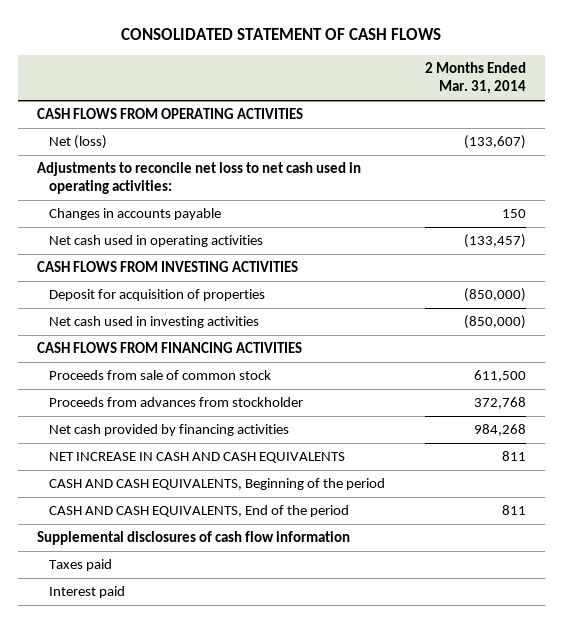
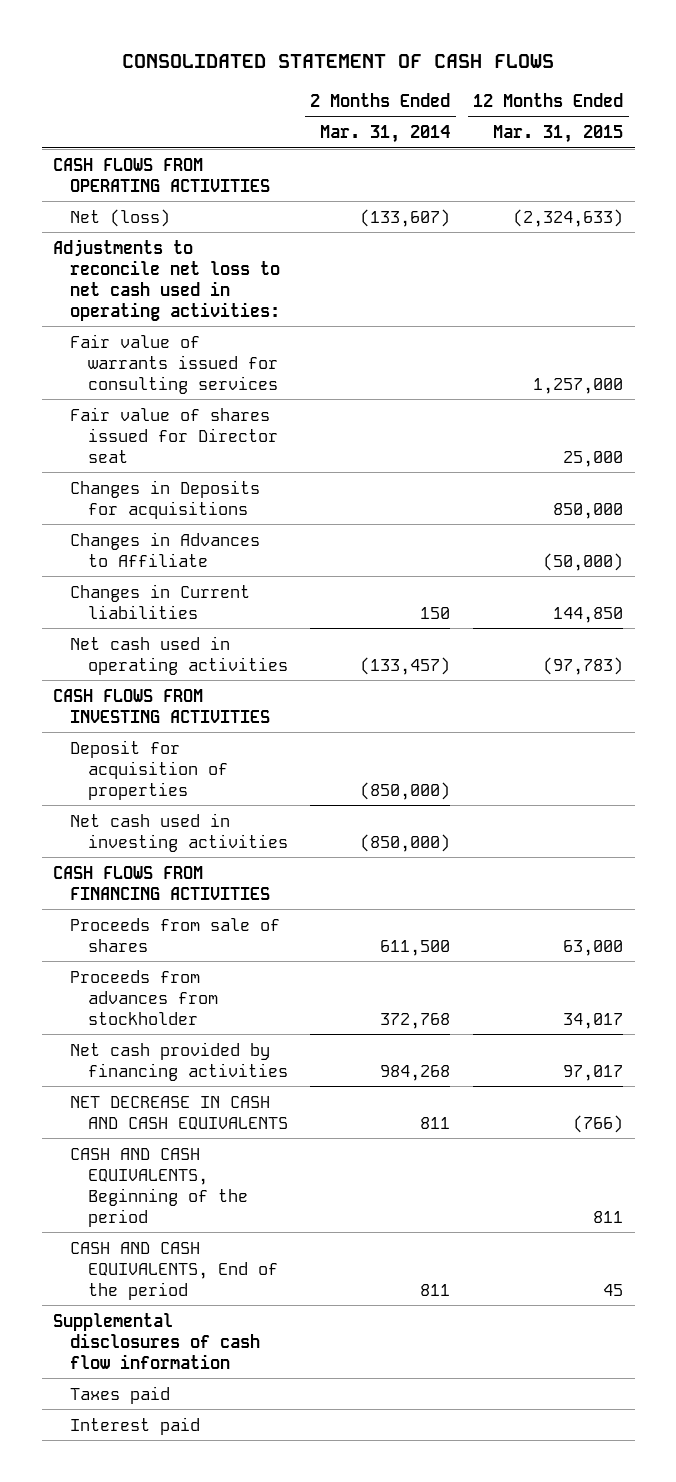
- | 2 Months Ended Mar. 31, 2014
+ | 2 Months Ended Mar. 31, 2014 | 12 Months Ended Mar. 31, 2015
- Changes in accounts payable | 150
+ Fair value of warrants issued for consulting services | | 1,257,000
+ Fair value of shares issued for Director seat | | 25,000
+ Changes in Deposits for acquisitions | | 850,000
+ Changes in Advances to Affiliate | | (50,000)
+ Changes in Current liabilities | 150 | 144,850
- Proceeds from sale of common stock | 611,500
+ Proceeds from sale of shares | 611,500 | 63,000
- NET INCREASE IN CASH AND CASH EQUIVALENTS | 811
+ NET DECREASE IN CASH AND CASH EQUIVALENTS | 811 | (766)

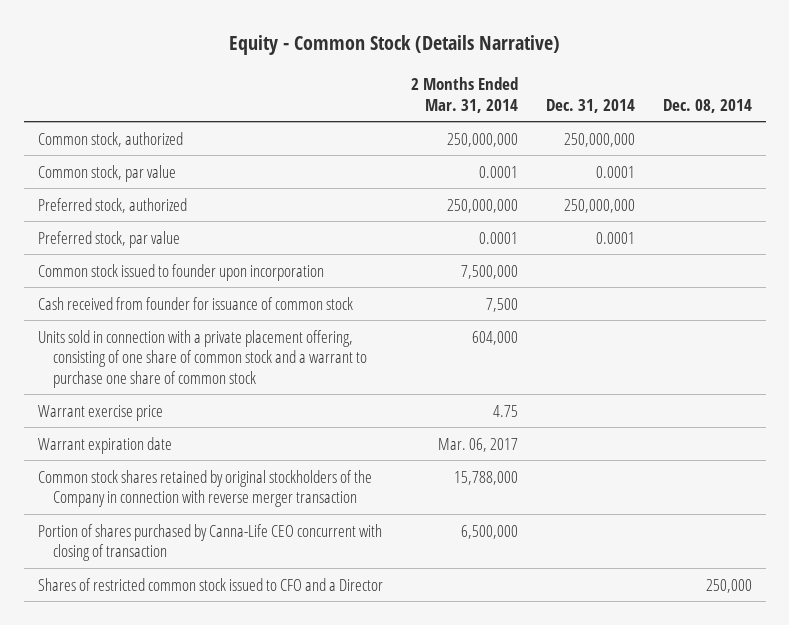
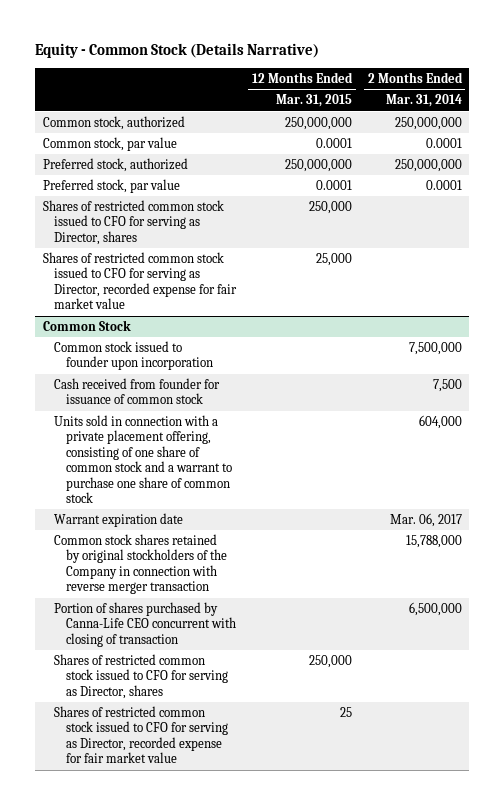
- | 2 Months Ended Mar. 31, 2014 | Dec. 31, 2014 | Dec. 08, 2014
+ | 12 Months Ended Mar. 31, 2015 | 2 Months Ended Mar. 31, 2014
+ Shares of restricted common stock issued to CFO for serving as Director, shares | 250,000 |
+ Shares of restricted common stock issued to CFO for serving as Director, recorded expense for fair market value | 25,000 |
+ Common Stock
- Warrant exercise price | 4.75 | |
- Shares of restricted common stock issued to CFO and a Director | | | 250,000
+ Shares of restricted common stock issued to CFO for serving as Director, shares | 250,000 |
+ Shares of restricted common stock issued to CFO for serving as Director, recorded expense for fair market value | 25 |

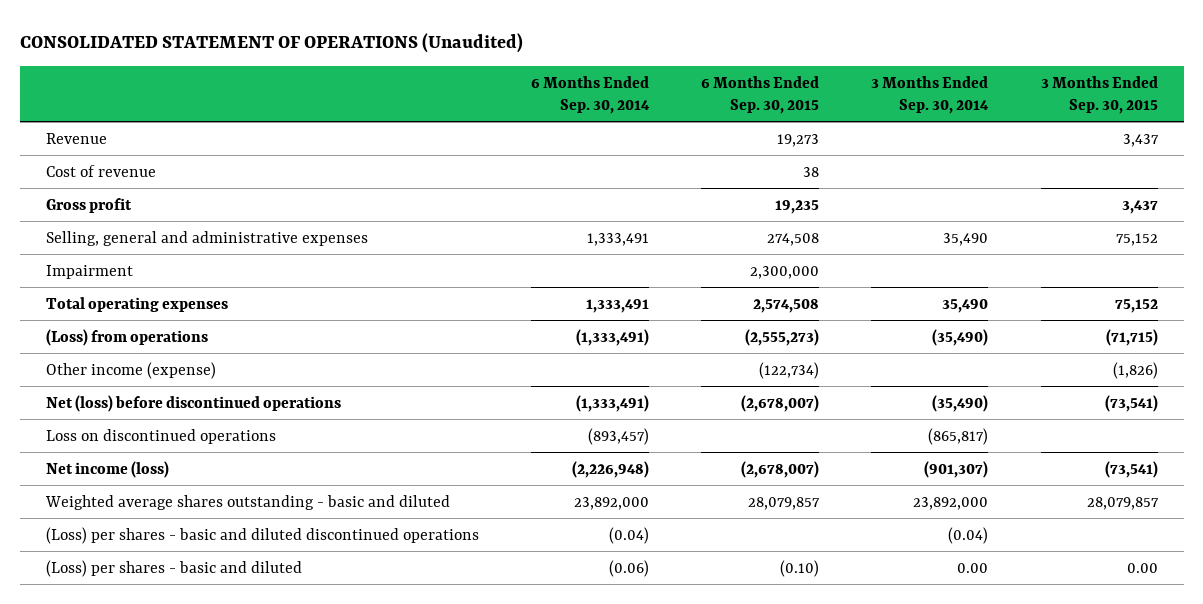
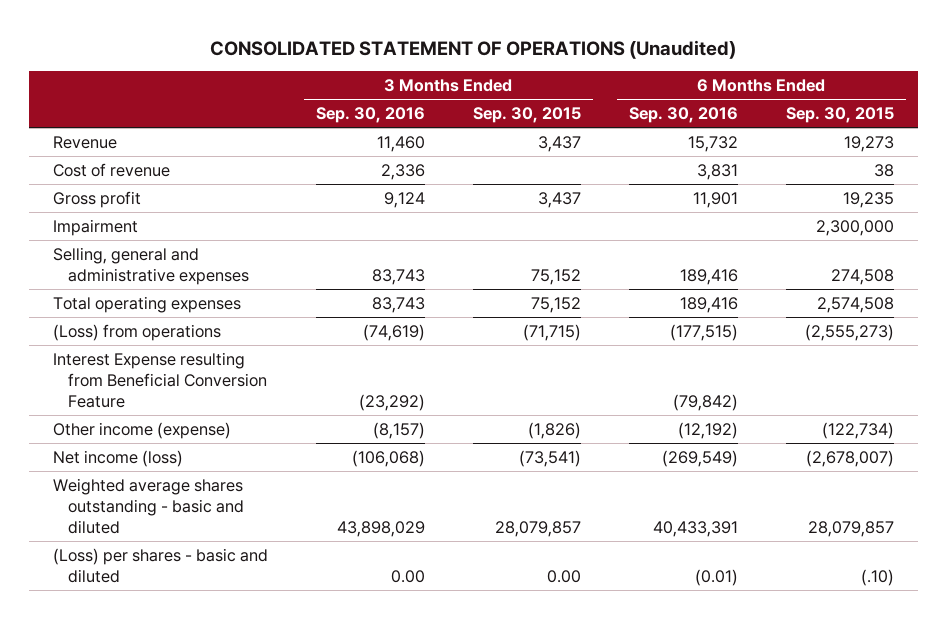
- | 6 Months Ended Sep. 30, 2014 | 6 Months Ended Sep. 30, 2015 | 3 Months Ended Sep. 30, 2014 | 3 Months Ended Sep. 30, 2015
+ | 3 Months Ended Sep. 30, 2016 | 3 Months Ended Sep. 30, 2015 | 6 Months Ended Sep. 30, 2016 | 6 Months Ended Sep. 30, 2015
moved down: Selling, general and administrative expenses | 83,743 | 75,152 | 189,416 | 274,508
+ Interest Expense resulting from Beneficial Conversion Feature | (23,292) | | (79,842) |
- Net (loss) before discontinued operations | (1,333,491) | (2,678,007) | (35,490) | (73,541)
- Loss on discontinued operations | (893,457) | | (865,817) |
- (Loss) per shares - basic and diluted discontinued operations | (0.04) | | (0.04) |
- (Loss) per shares - basic and diluted | (0.06) | (0.10) | 0.00 | 0.00
+ (Loss) per shares - basic and diluted | 0.00 | 0.00 | (0.01) | (.10)

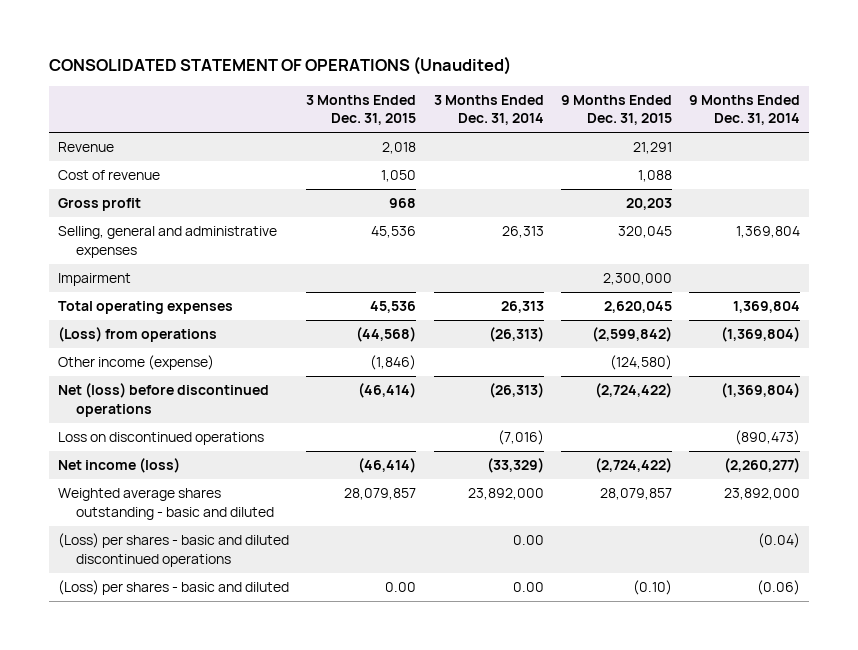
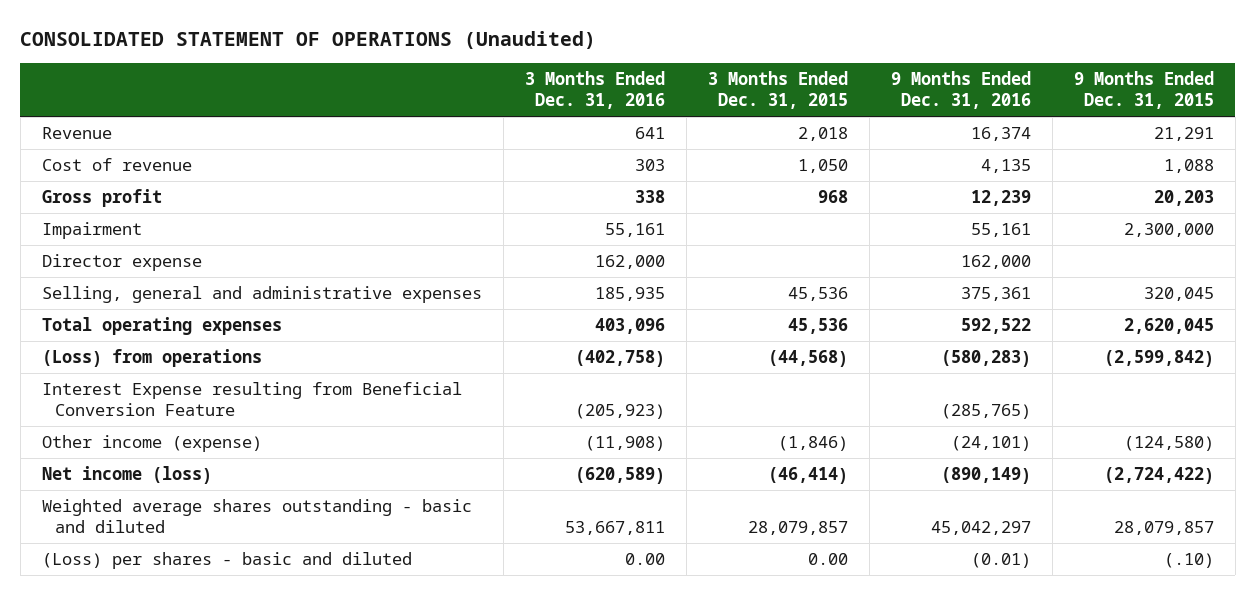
- | 3 Months Ended Dec. 31, 2015 | 3 Months Ended Dec. 31, 2014 | 9 Months Ended Dec. 31, 2015 | 9 Months Ended Dec. 31, 2014
+ | 3 Months Ended Dec. 31, 2016 | 3 Months Ended Dec. 31, 2015 | 9 Months Ended Dec. 31, 2016 | 9 Months Ended Dec. 31, 2015
+ Director expense | 162,000 | | 162,000 |
moved down: Selling, general and administrative expenses | 185,935 | 45,536 | 375,361 | 320,045
+ Interest Expense resulting from Beneficial Conversion Feature | (205,923) | | (285,765) |
- Net (loss) before discontinued operations | (46,414) | (26,313) | (2,724,422) | (1,369,804)
- Loss on discontinued operations | | (7,016) | | (890,473)
- (Loss) per shares - basic and diluted discontinued operations | | 0.00 | | (0.04)
- (Loss) per shares - basic and diluted | 0.00 | 0.00 | (0.10) | (0.06)
+ (Loss) per shares - basic and diluted | 0.00 | 0.00 | (0.01) | (.10)

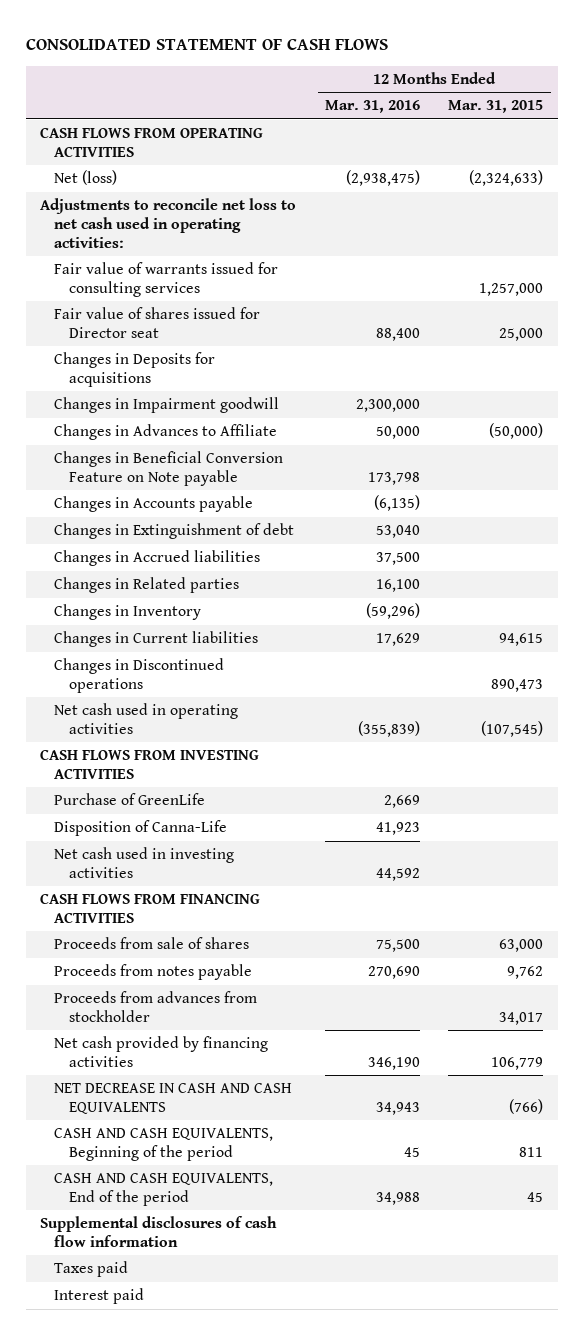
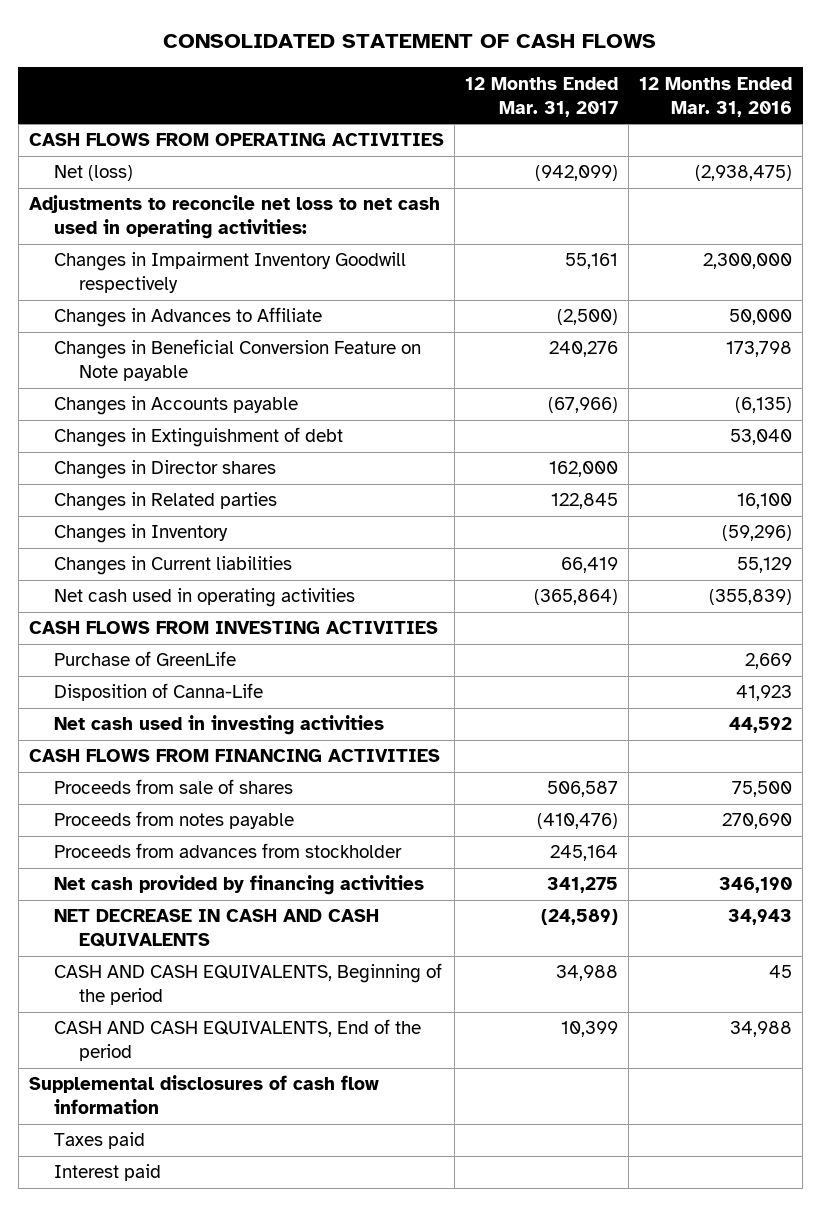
- | 12 Months Ended Mar. 31, 2016 | 12 Months Ended Mar. 31, 2015
+ | 12 Months Ended Mar. 31, 2017 | 12 Months Ended Mar. 31, 2016
- Fair value of warrants issued for consulting services | | 1,257,000
- Fair value of shares issued for Director seat | 88,400 | 25,000
- Changes in Deposits for acquisitions
- Changes in Impairment goodwill | 2,300,000 |
+ Changes in Impairment Inventory Goodwill respectively | 55,161 | 2,300,000
- Changes in Accrued liabilities | 37,500 |
+ Changes in Director shares | 162,000 |
- Changes in Current liabilities | 17,629 | 94,615
- Changes in Discontinued operations | | 890,473
+ Changes in Current liabilities | 66,419 | 55,129

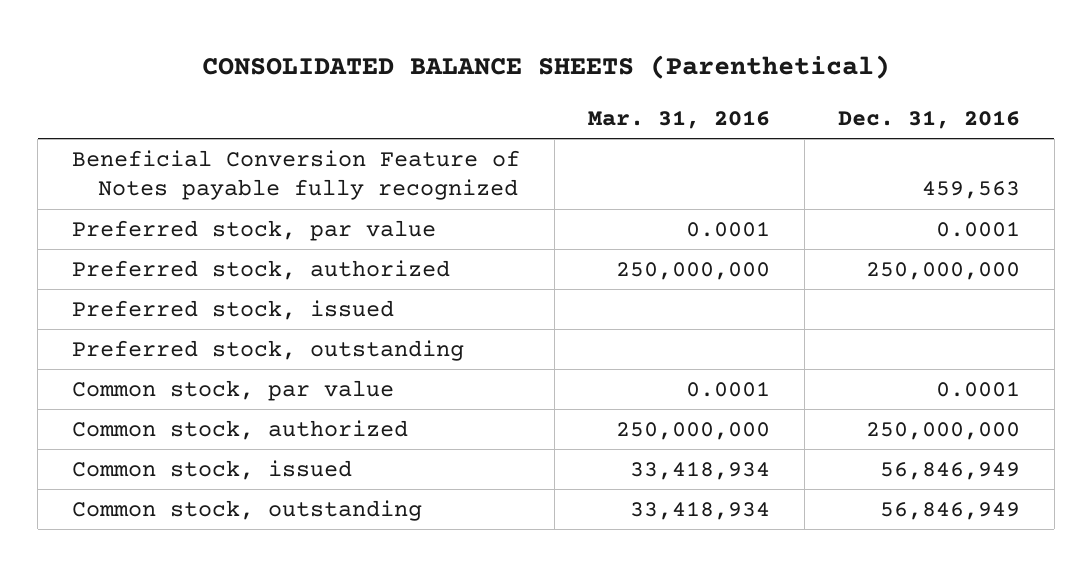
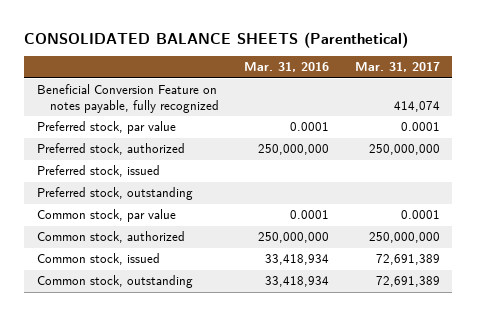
- | Mar. 31, 2016 | Dec. 31, 2016
+ | Mar. 31, 2016 | Mar. 31, 2017
- Beneficial Conversion Feature of Notes payable fully recognized | | 459,563
+ Beneficial Conversion Feature on notes payable, fully recognized | | 414,074

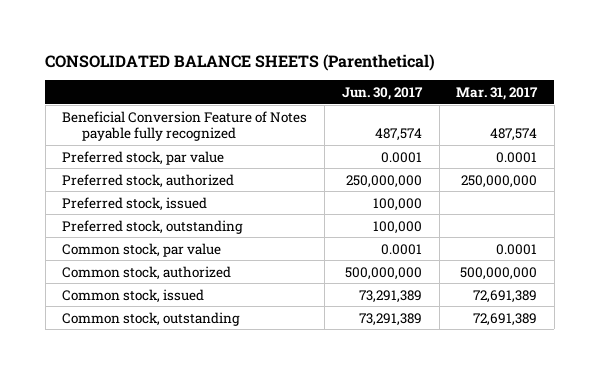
- | Mar. 31, 2016 | Mar. 31, 2017
+ | Jun. 30, 2017 | Mar. 31, 2017
- Beneficial Conversion Feature on notes payable, fully recognized | | 414,074
+ Beneficial Conversion Feature of Notes payable fully recognized | 487,574 | 487,574
- Common stock, authorized | 250,000,000 | 250,000,000
+ Common stock, authorized | 500,000,000 | 500,000,000

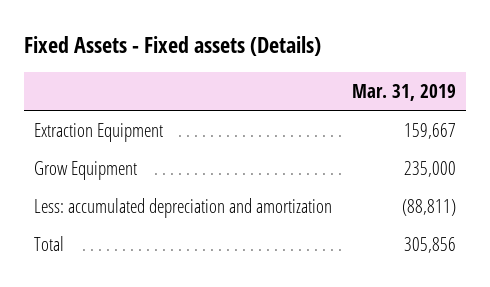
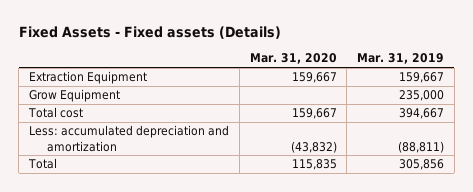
- | Mar. 31, 2019
+ | Mar. 31, 2020 | Mar. 31, 2019
+ Total cost | 159,667 | 394,667

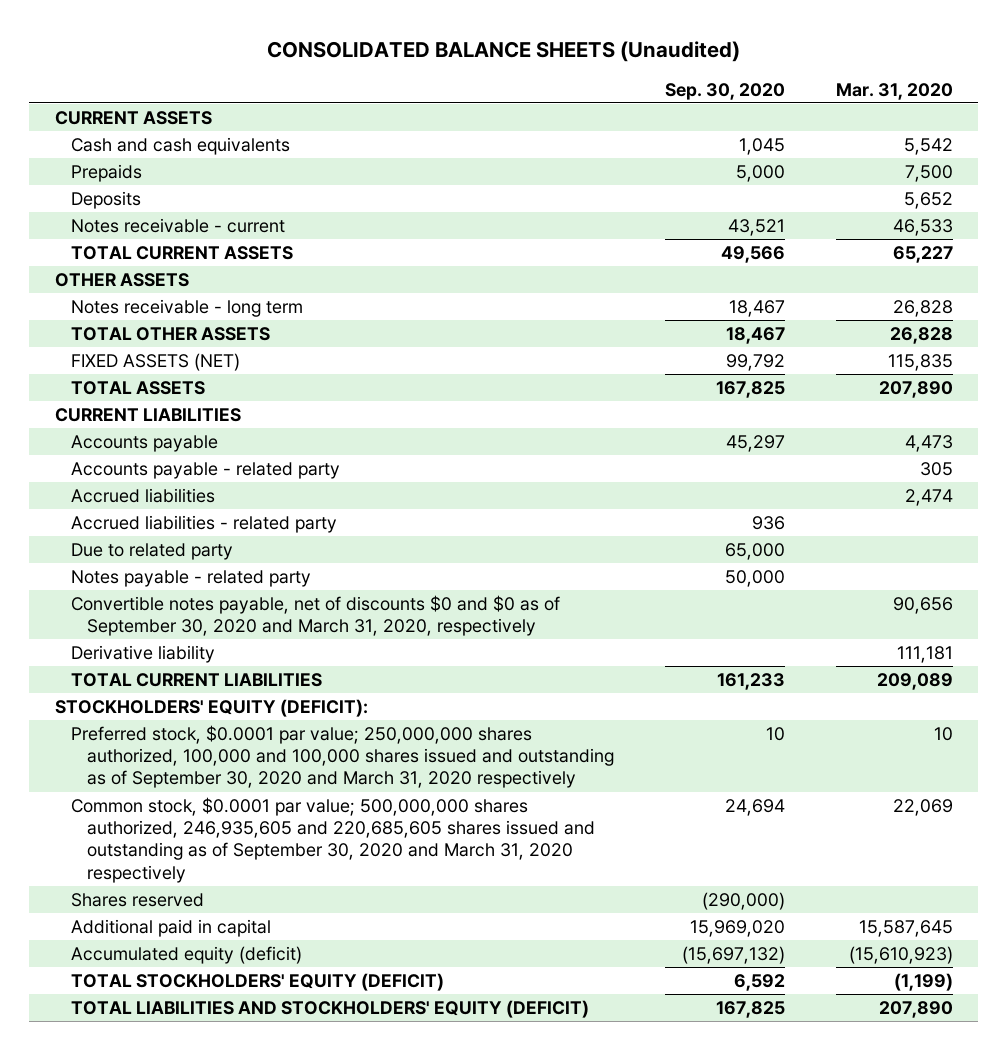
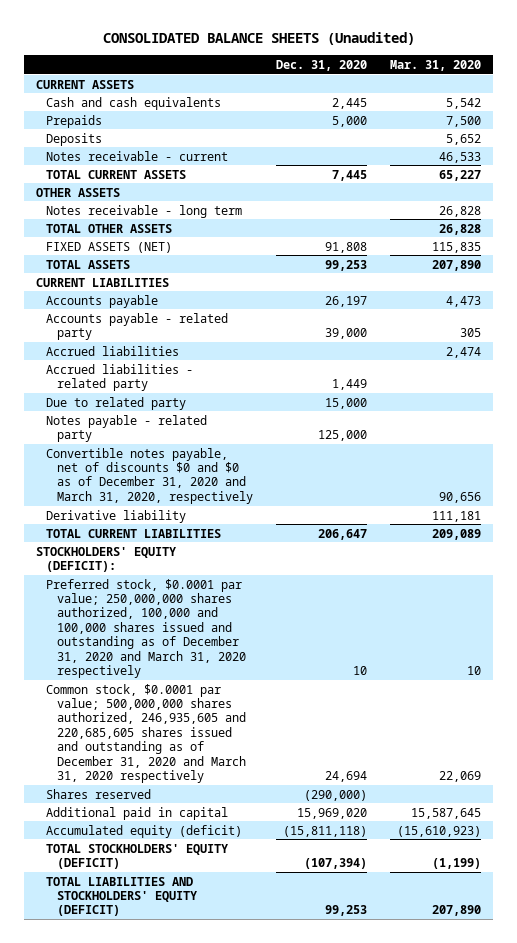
- | Sep. 30, 2020 | Mar. 31, 2020
+ | Dec. 31, 2020 | Mar. 31, 2020
- Convertible notes payable, net of discounts $0 and $0 as of September 30, 2020 and March 31, 2020, respectively | | 90,656
+ Convertible notes payable, net of discounts $0 and $0 as of December 31, 2020 and March 31, 2020, respectively | | 90,656
- Preferred stock, $0.0001 par value; 250,000,000 shares authorized, 100,000 and 100,000 shares issued and outstanding as of September 30, 2020 and March 31, 2020 respectively | 10 | 10
- Common stock, $0.0001 par value; 500,000,000 shares authorized, 246,935,605 and 220,685,605 shares issued and outstanding as of September 30, 2020 and March 31, 2020 respectively | 24,694 | 22,069
+ Preferred stock, $0.0001 par value; 250,000,000 shares authorized, 100,000 and 100,000 shares issued and outstanding as of December 31, 2020 and March 31, 2020 respectively | 10 | 10
+ Common stock, $0.0001 par value; 500,000,000 shares authorized, 246,935,605 and 220,685,605 shares issued and outstanding as of December 31, 2020 and March 31, 2020 respectively | 24,694 | 22,069

